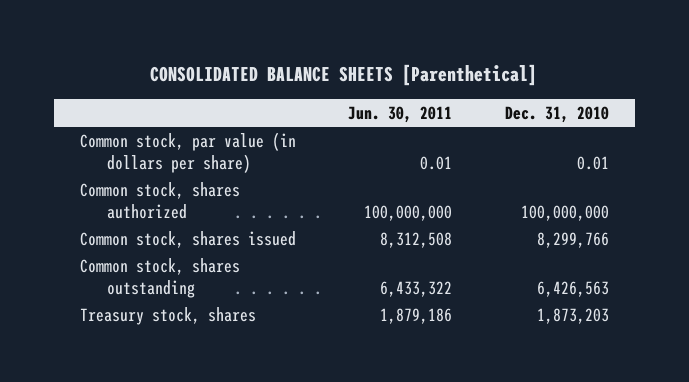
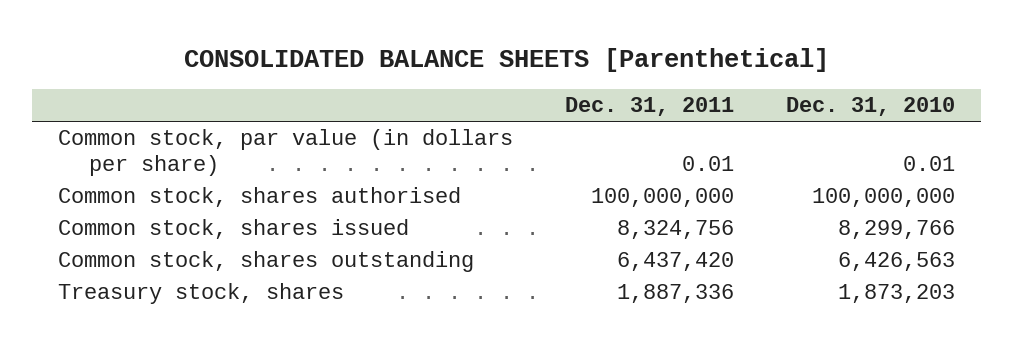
- | Jun. 30, 2011 | Dec. 31, 2010
+ | Dec. 31, 2011 | Dec. 31, 2010
- Common stock, shares authorized | 100,000,000 | 100,000,000
+ Common stock, shares authorised | 100,000,000 | 100,000,000

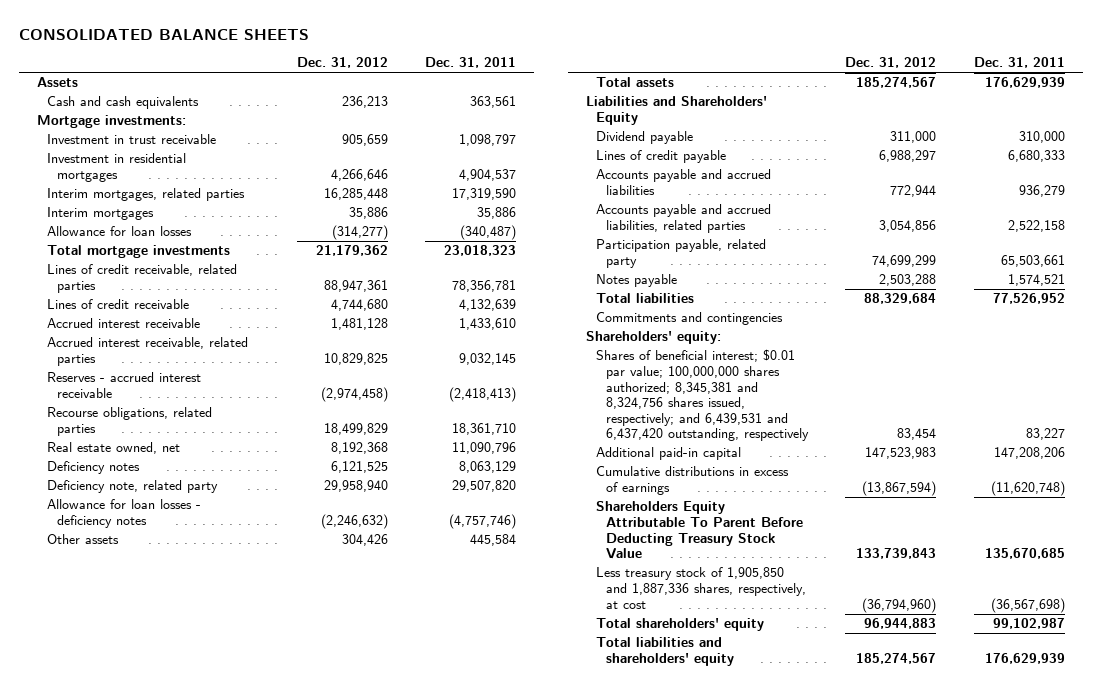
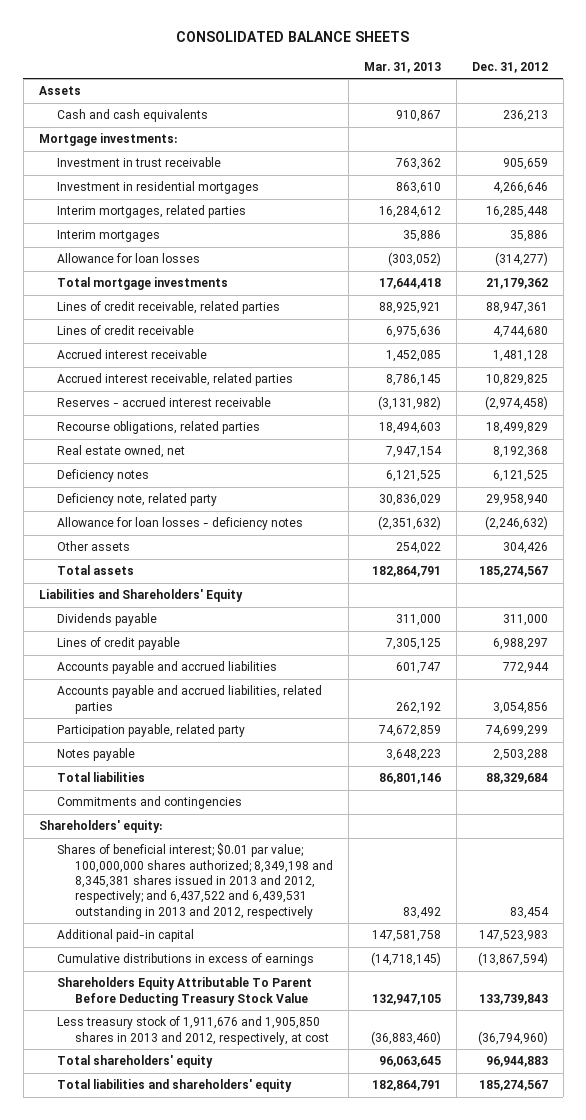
- | Dec. 31, 2012 | Dec. 31, 2011
+ | Mar. 31, 2013 | Dec. 31, 2012
- Dividend payable | 311,000 | 310,000
+ Dividends payable | 311,000 | 311,000
- Shares of beneficial interest; $0.01 par value; 100,000,000 shares authorized; 8,345,381 and 8,324,756 shares issued, respectively; and 6,439,531 and 6,437,420 outstanding, respectively | 83,454 | 83,227
+ Shares of beneficial interest; $0.01 par value; 100,000,000 shares authorized; 8,349,198 and 8,345,381 shares issued in 2013 and 2012, respectively; and 6,437,522 and 6,439,531 outstanding in 2013 and 2012, respectively | 83,492 | 83,454
- Less treasury stock of 1,905,850 and 1,887,336 shares, respectively, at cost | (36,794,960) | (36,567,698)
+ Less treasury stock of 1,911,676 and 1,905,850 shares in 2013 and 2012, respectively, at cost | (36,883,460) | (36,794,960)

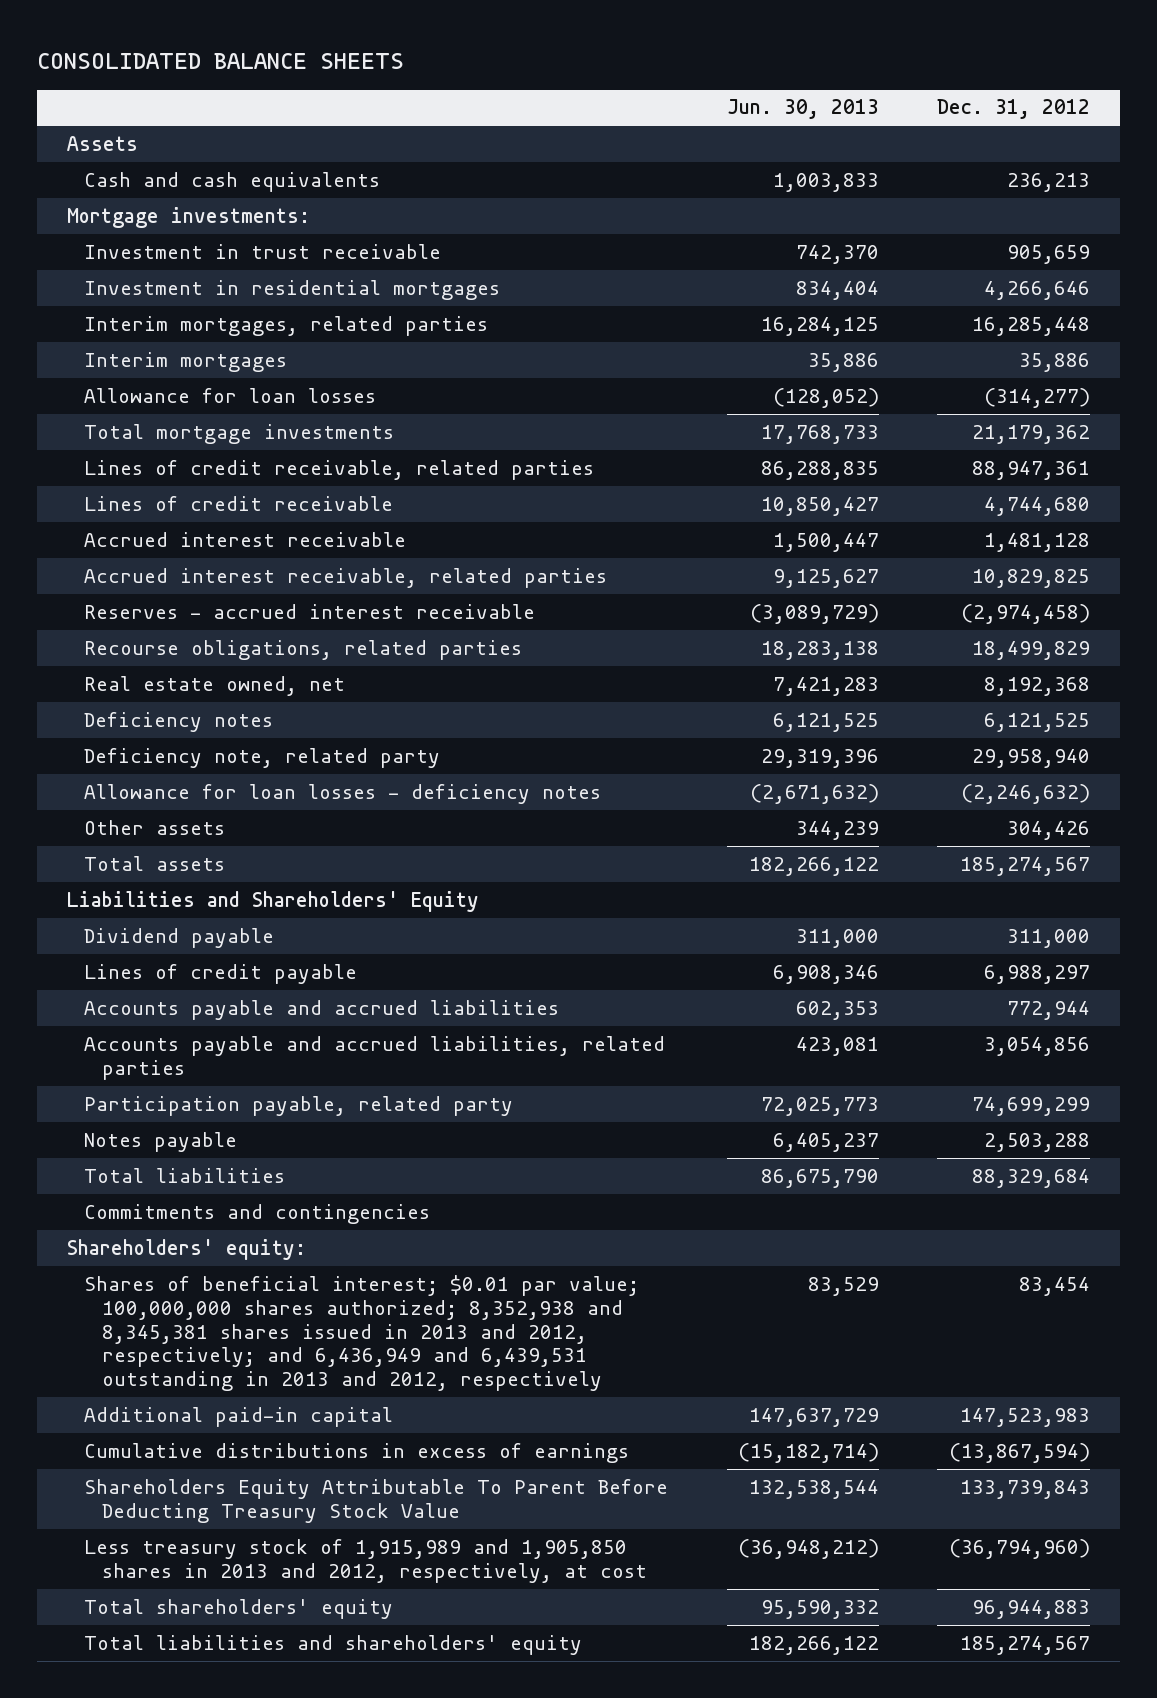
- | Mar. 31, 2013 | Dec. 31, 2012
+ | Jun. 30, 2013 | Dec. 31, 2012
- Dividends payable | 311,000 | 311,000
+ Dividend payable | 311,000 | 311,000
- Shares of beneficial interest; $0.01 par value; 100,000,000 shares authorized; 8,349,198 and 8,345,381 shares issued in 2013 and 2012, respectively; and 6,437,522 and 6,439,531 outstanding in 2013 and 2012, respectively | 83,492 | 83,454
+ Shares of beneficial interest; $0.01 par value; 100,000,000 shares authorized; 8,352,938 and 8,345,381 shares issued in 2013 and 2012, respectively; and 6,436,949 and 6,439,531 outstanding in 2013 and 2012, respectively | 83,529 | 83,454
- Less treasury stock of 1,911,676 and 1,905,850 shares in 2013 and 2012, respectively, at cost | (36,883,460) | (36,794,960)
+ Less treasury stock of 1,915,989 and 1,905,850 shares in 2013 and 2012, respectively, at cost | (36,948,212) | (36,794,960)

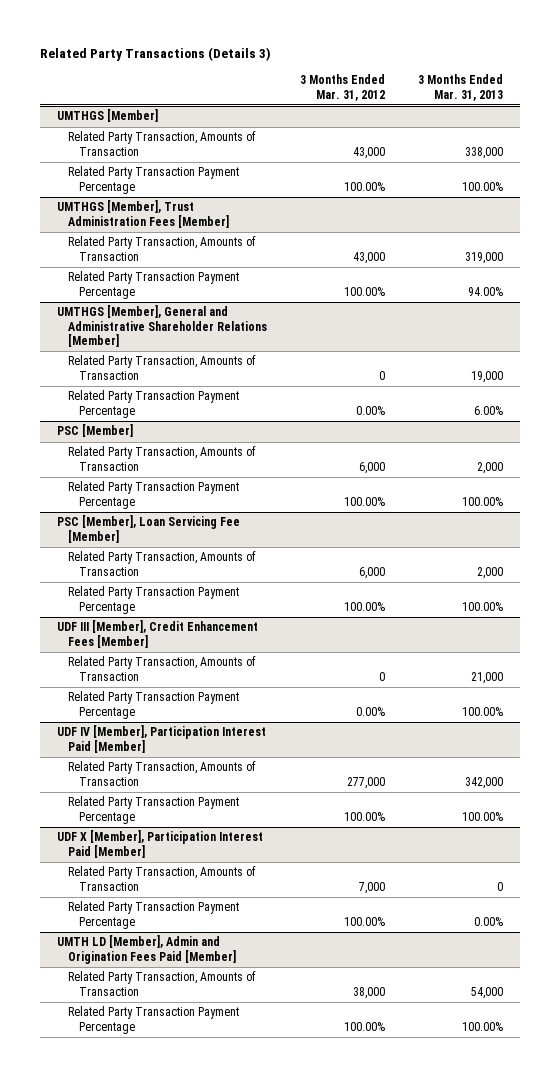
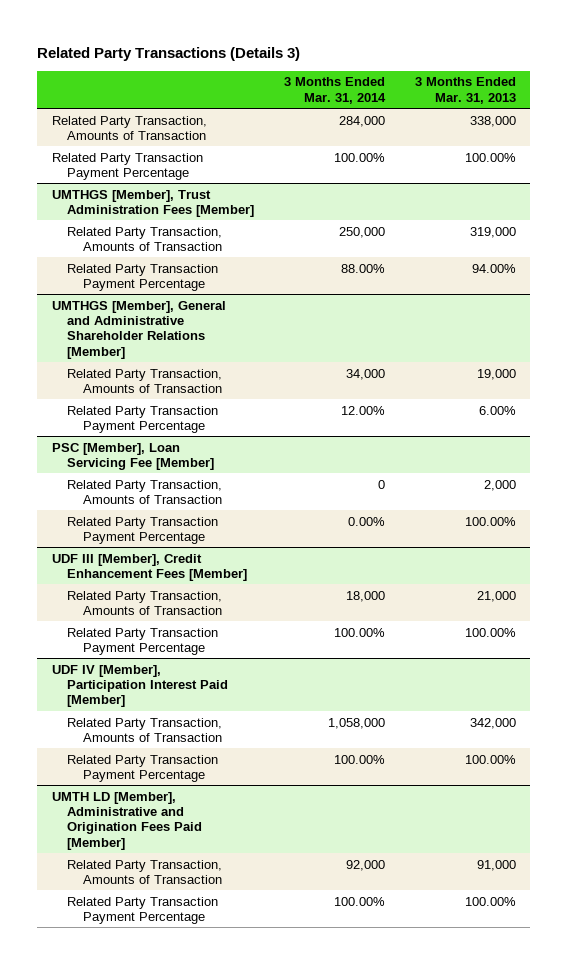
- | 3 Months Ended Mar. 31, 2012 | 3 Months Ended Mar. 31, 2013
+ | 3 Months Ended Mar. 31, 2014 | 3 Months Ended Mar. 31, 2013
- UMTHGS [Member]
- PSC [Member]
- Related Party Transaction, Amounts of Transaction | 6,000 | 2,000
- Related Party Transaction Payment Percentage | 100.00% | 100.00%
- UDF X [Member], Participation Interest Paid [Member]
- Related Party Transaction, Amounts of Transaction | 7,000 | 0
- Related Party Transaction Payment Percentage | 100.00% | 0.00%
- UMTH LD [Member], Admin and Origination Fees Paid [Member]
- Related Party Transaction, Amounts of Transaction | 38,000 | 54,000
+ UMTH LD [Member], Administrative and Origination Fees Paid [Member]
+ Related Party Transaction, Amounts of Transaction | 92,000 | 91,000

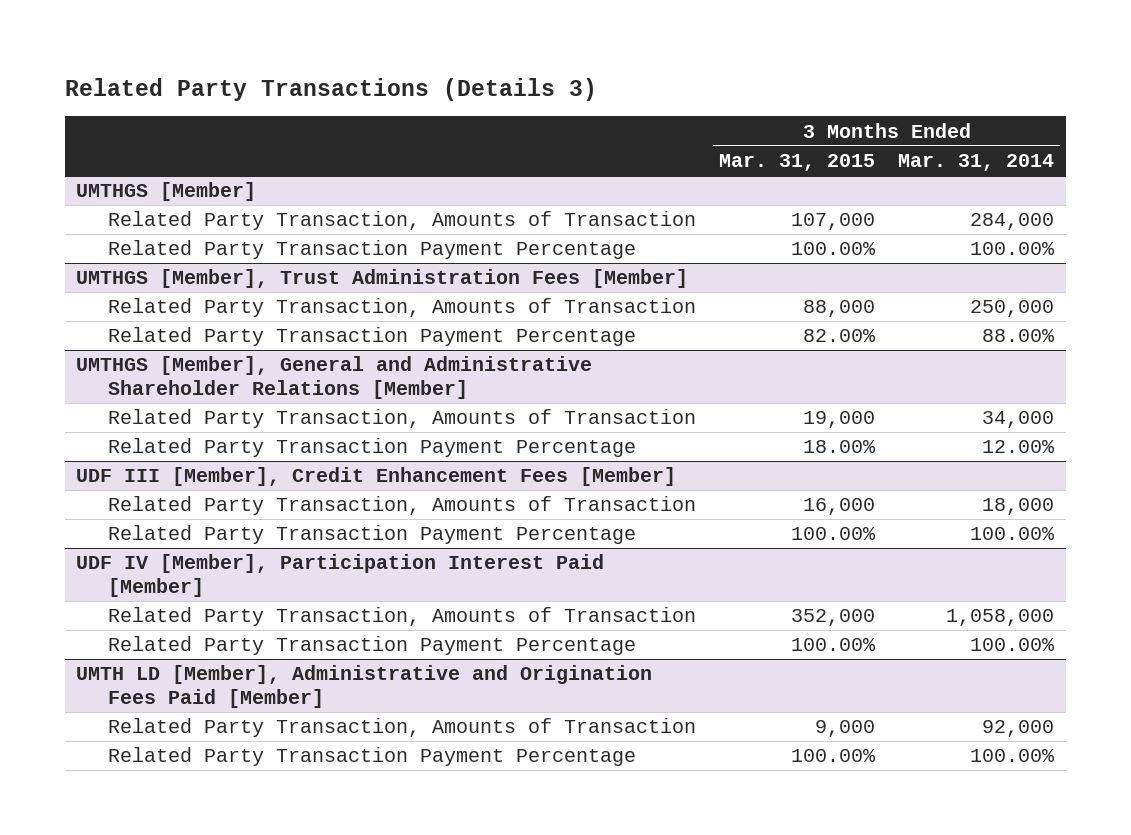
- | 3 Months Ended Mar. 31, 2014 | 3 Months Ended Mar. 31, 2013
+ | 3 Months Ended Mar. 31, 2015 | 3 Months Ended Mar. 31, 2014
+ UMTHGS [Member]
- PSC [Member], Loan Servicing Fee [Member]
- Related Party Transaction, Amounts of Transaction | 0 | 2,000
- Related Party Transaction Payment Percentage | 0.00% | 100.00%

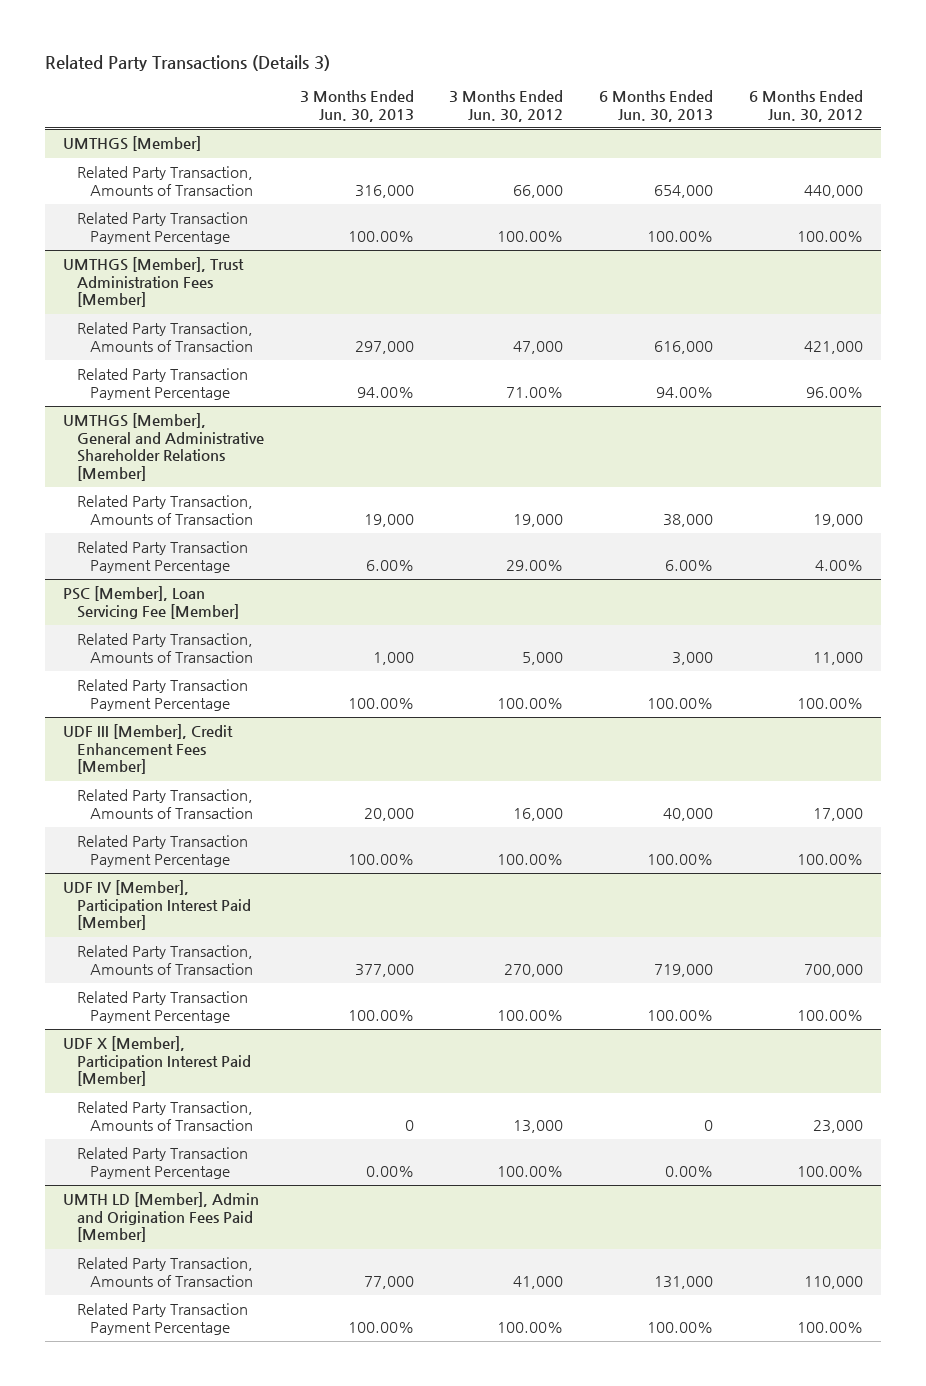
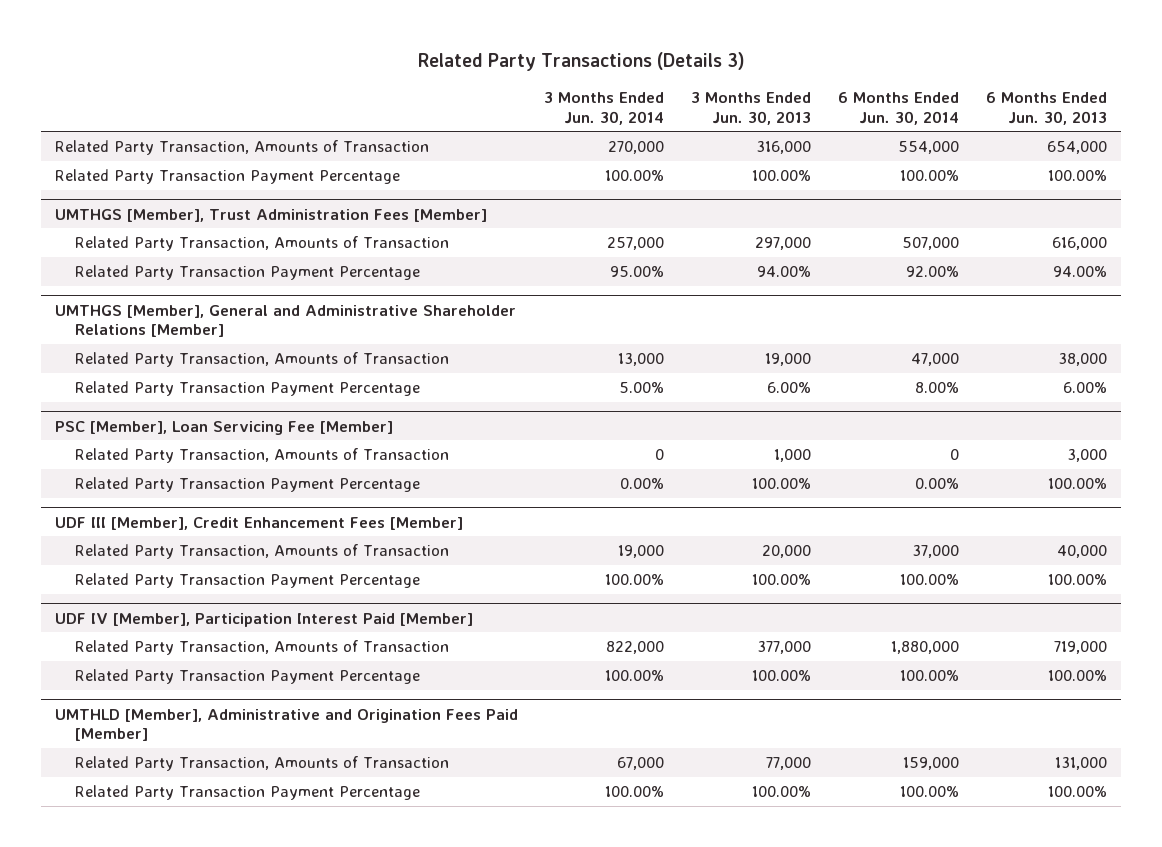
- | 3 Months Ended Jun. 30, 2013 | 3 Months Ended Jun. 30, 2012 | 6 Months Ended Jun. 30, 2013 | 6 Months Ended Jun. 30, 2012
+ | 3 Months Ended Jun. 30, 2014 | 3 Months Ended Jun. 30, 2013 | 6 Months Ended Jun. 30, 2014 | 6 Months Ended Jun. 30, 2013
- UMTHGS [Member]
- UDF X [Member], Participation Interest Paid [Member]
- Related Party Transaction, Amounts of Transaction | 0 | 13,000 | 0 | 23,000
- Related Party Transaction Payment Percentage | 0.00% | 100.00% | 0.00% | 100.00%
- UMTH LD [Member], Admin and Origination Fees Paid [Member]
+ UMTHLD [Member], Administrative and Origination Fees Paid [Member]

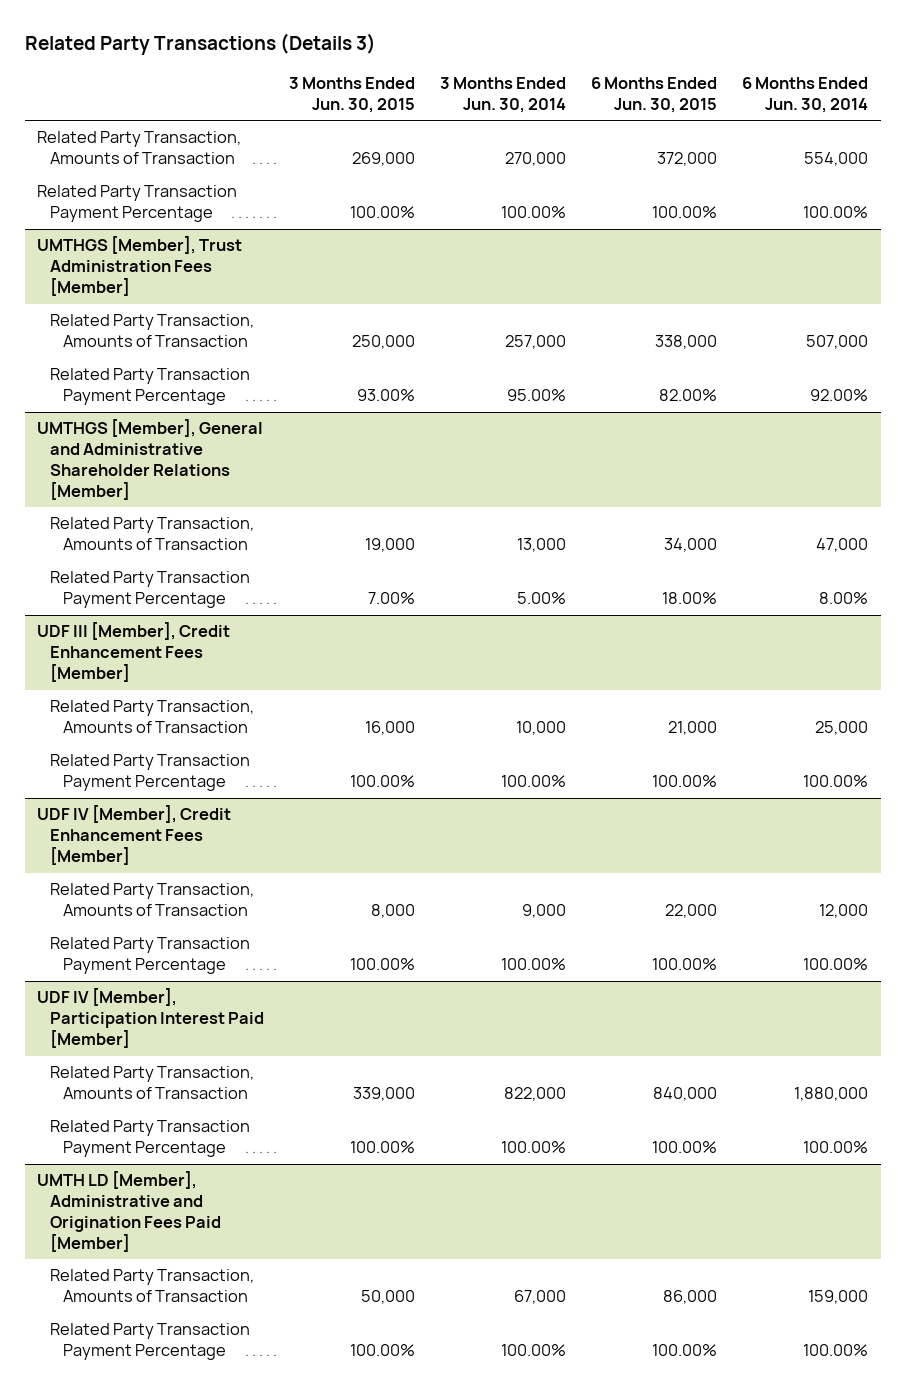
- | 3 Months Ended Jun. 30, 2014 | 3 Months Ended Jun. 30, 2013 | 6 Months Ended Jun. 30, 2014 | 6 Months Ended Jun. 30, 2013
+ | 3 Months Ended Jun. 30, 2015 | 3 Months Ended Jun. 30, 2014 | 6 Months Ended Jun. 30, 2015 | 6 Months Ended Jun. 30, 2014
- PSC [Member], Loan Servicing Fee [Member]
- Related Party Transaction, Amounts of Transaction | 0 | 1,000 | 0 | 3,000
- Related Party Transaction Payment Percentage | 0.00% | 100.00% | 0.00% | 100.00%
@ UDF III [Member], Credit Enhancement Fees [Member]
- Related Party Transaction, Amounts of Transaction | 19,000 | 20,000 | 37,000 | 40,000
+ Related Party Transaction, Amounts of Transaction | 16,000 | 10,000 | 21,000 | 25,000
+ UDF IV [Member], Credit Enhancement Fees [Member]
+ Related Party Transaction, Amounts of Transaction | 8,000 | 9,000 | 22,000 | 12,000
+ Related Party Transaction Payment Percentage | 100.00% | 100.00% | 100.00% | 100.00%
- UMTHLD [Member], Administrative and Origination Fees Paid [Member]
+ UMTH LD [Member], Administrative and Origination Fees Paid [Member]

